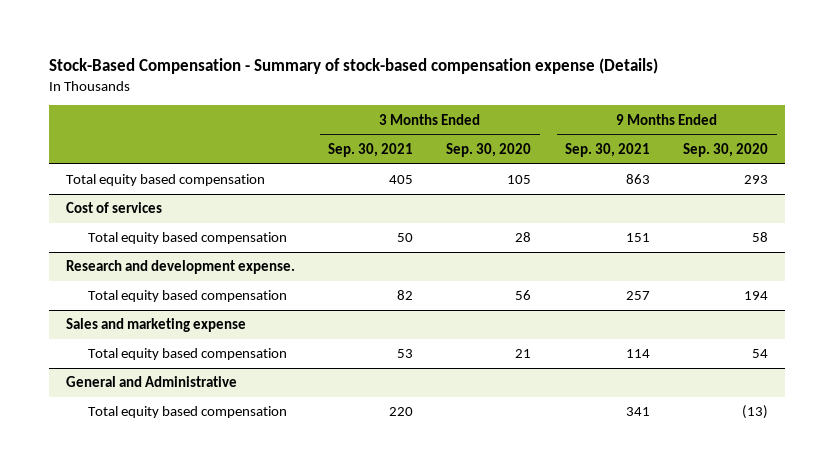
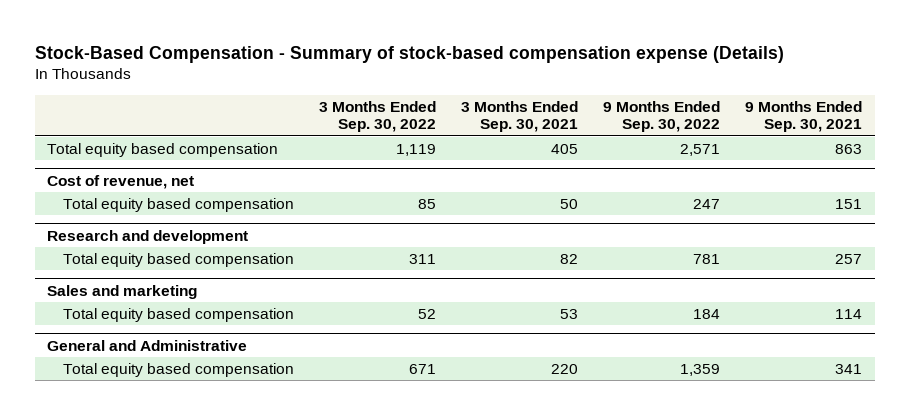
- | 3 Months Ended Sep. 30, 2021 | 3 Months Ended Sep. 30, 2020 | 9 Months Ended Sep. 30, 2021 | 9 Months Ended Sep. 30, 2020
+ | 3 Months Ended Sep. 30, 2022 | 3 Months Ended Sep. 30, 2021 | 9 Months Ended Sep. 30, 2022 | 9 Months Ended Sep. 30, 2021
- Cost of services
+ Cost of revenue, net
- Research and development expense.
+ Research and development
- Sales and marketing expense
+ Sales and marketing

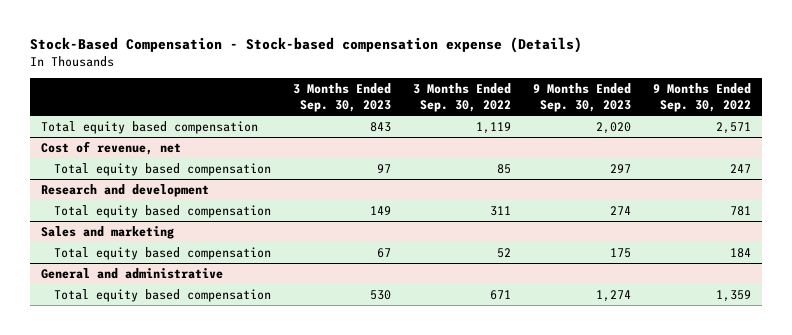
- Stock-Based Compensation - Summary of stock-based compensation expense (Details)
+ Stock-Based Compensation - Stock-based compensation expense (Details)
- | 3 Months Ended Sep. 30, 2022 | 3 Months Ended Sep. 30, 2021 | 9 Months Ended Sep. 30, 2022 | 9 Months Ended Sep. 30, 2021
+ | 3 Months Ended Sep. 30, 2023 | 3 Months Ended Sep. 30, 2022 | 9 Months Ended Sep. 30, 2023 | 9 Months Ended Sep. 30, 2022
- General and Administrative
+ General and administrative

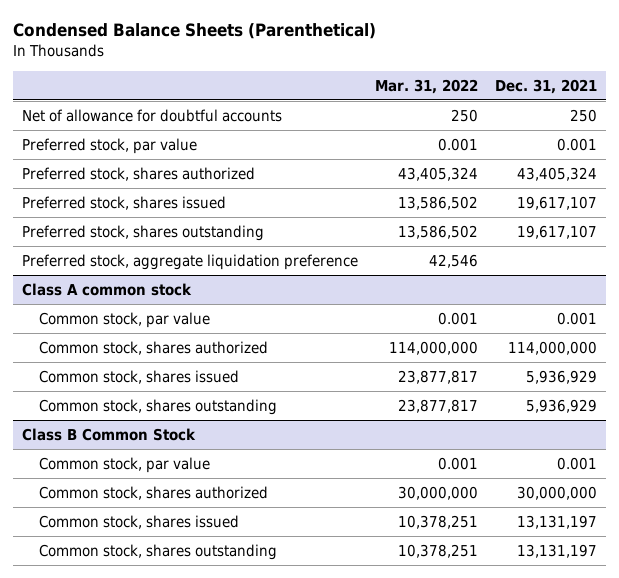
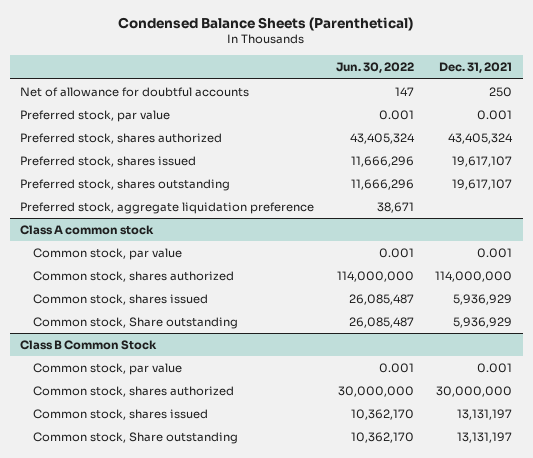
- | Mar. 31, 2022 | Dec. 31, 2021
+ | Jun. 30, 2022 | Dec. 31, 2021
@ Class A common stock
- Common stock, shares outstanding | 23,877,817 | 5,936,929
+ Common stock, Share outstanding | 26,085,487 | 5,936,929
@ Class B Common Stock
- Common stock, shares outstanding | 10,378,251 | 13,131,197
+ Common stock, Share outstanding | 10,362,170 | 13,131,197

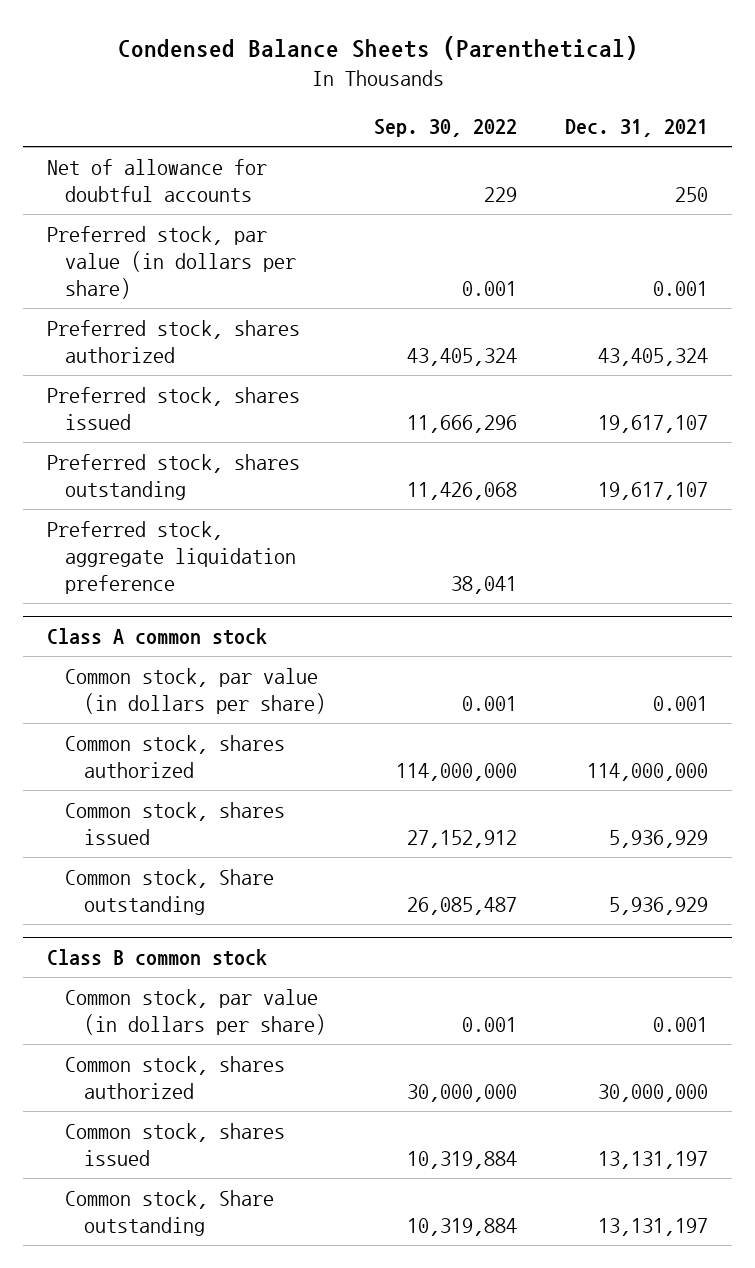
- | Jun. 30, 2022 | Dec. 31, 2021
+ | Sep. 30, 2022 | Dec. 31, 2021
- Preferred stock, par value | 0.001 | 0.001
+ Preferred stock, par value (in dollars per share) | 0.001 | 0.001
@ Class A common stock
- Common stock, par value | 0.001 | 0.001
+ Common stock, par value (in dollars per share) | 0.001 | 0.001
- Class B Common Stock
- Common stock, par value | 0.001 | 0.001
+ Class B common stock
+ Common stock, par value (in dollars per share) | 0.001 | 0.001

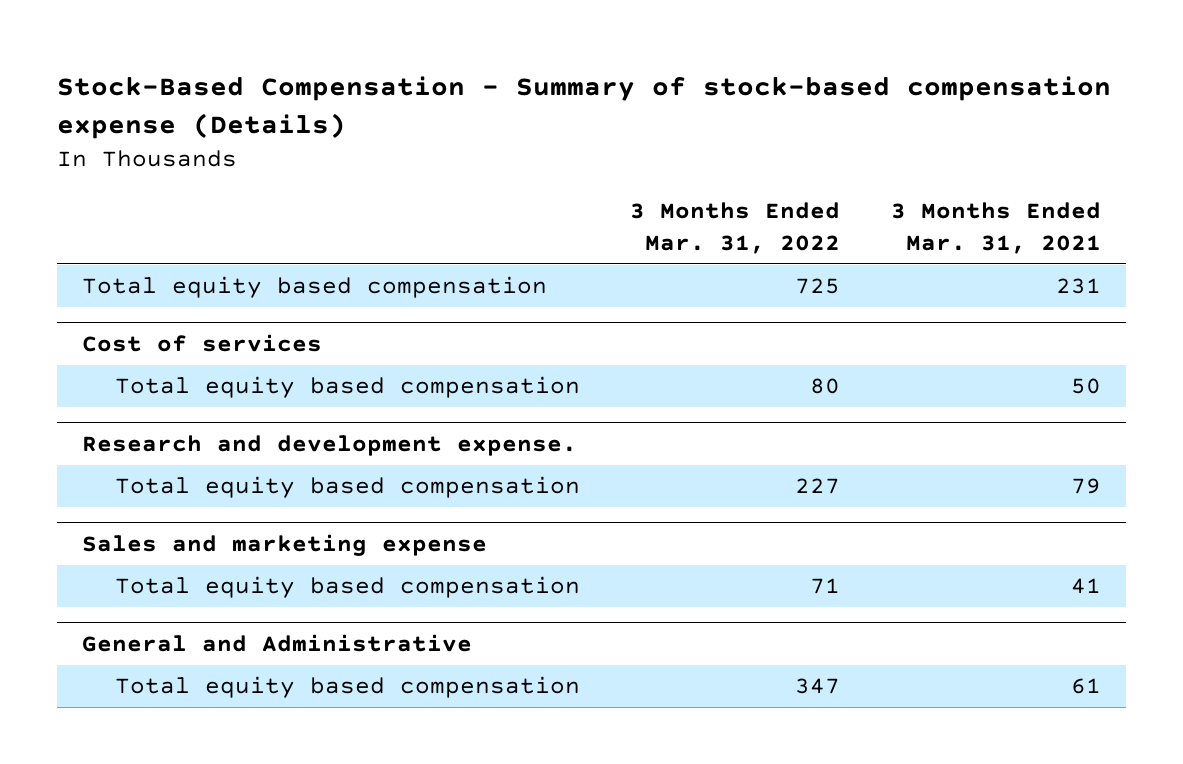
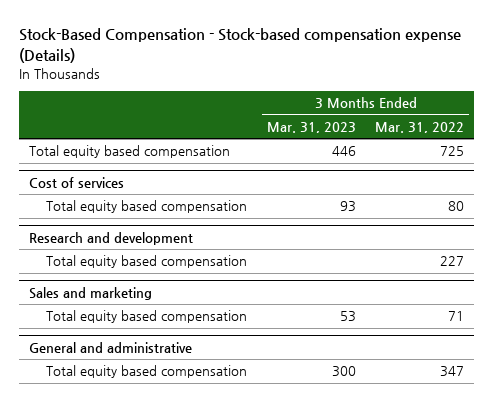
- Stock-Based Compensation - Summary of stock-based compensation expense (Details)
+ Stock-Based Compensation - Stock-based compensation expense (Details)
- | 3 Months Ended Mar. 31, 2022 | 3 Months Ended Mar. 31, 2021
+ | 3 Months Ended Mar. 31, 2023 | 3 Months Ended Mar. 31, 2022
- Research and development expense.
+ Research and development
- Sales and marketing expense
+ Sales and marketing
- General and Administrative
+ General and administrative

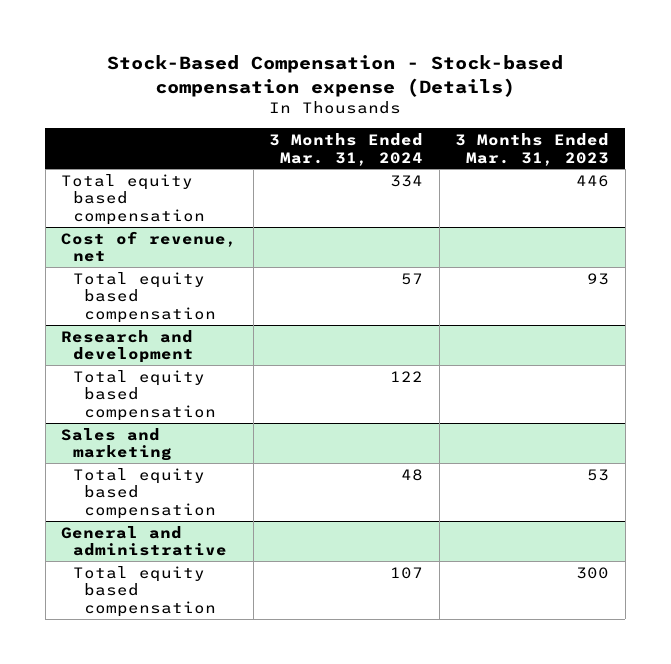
- | 3 Months Ended Mar. 31, 2023 | 3 Months Ended Mar. 31, 2022
+ | 3 Months Ended Mar. 31, 2024 | 3 Months Ended Mar. 31, 2023
- Cost of services
+ Cost of revenue, net

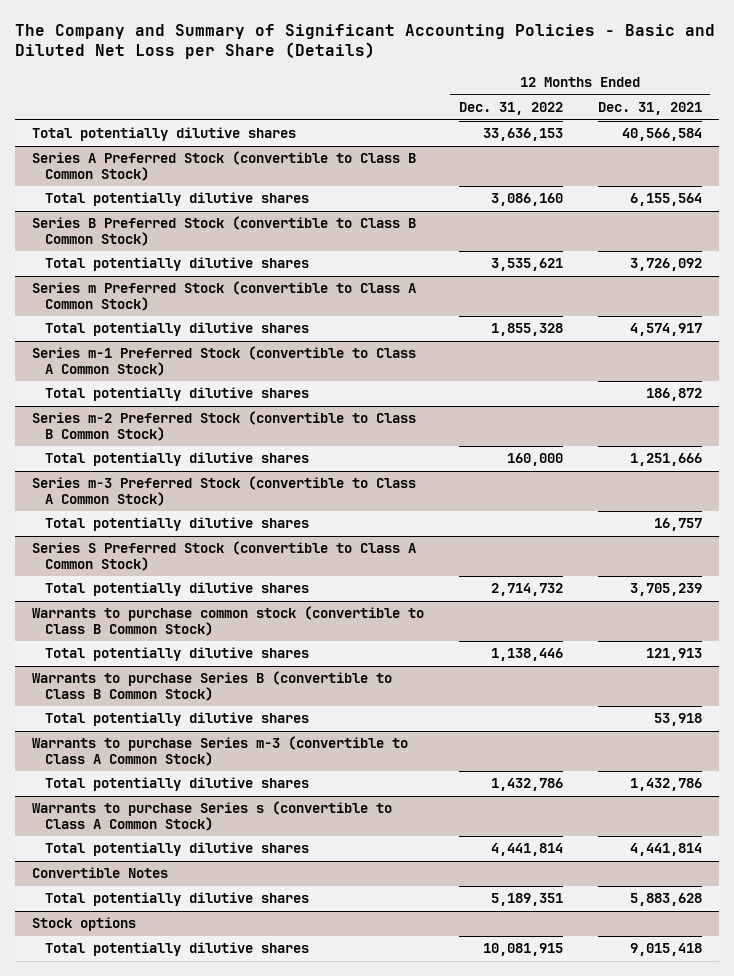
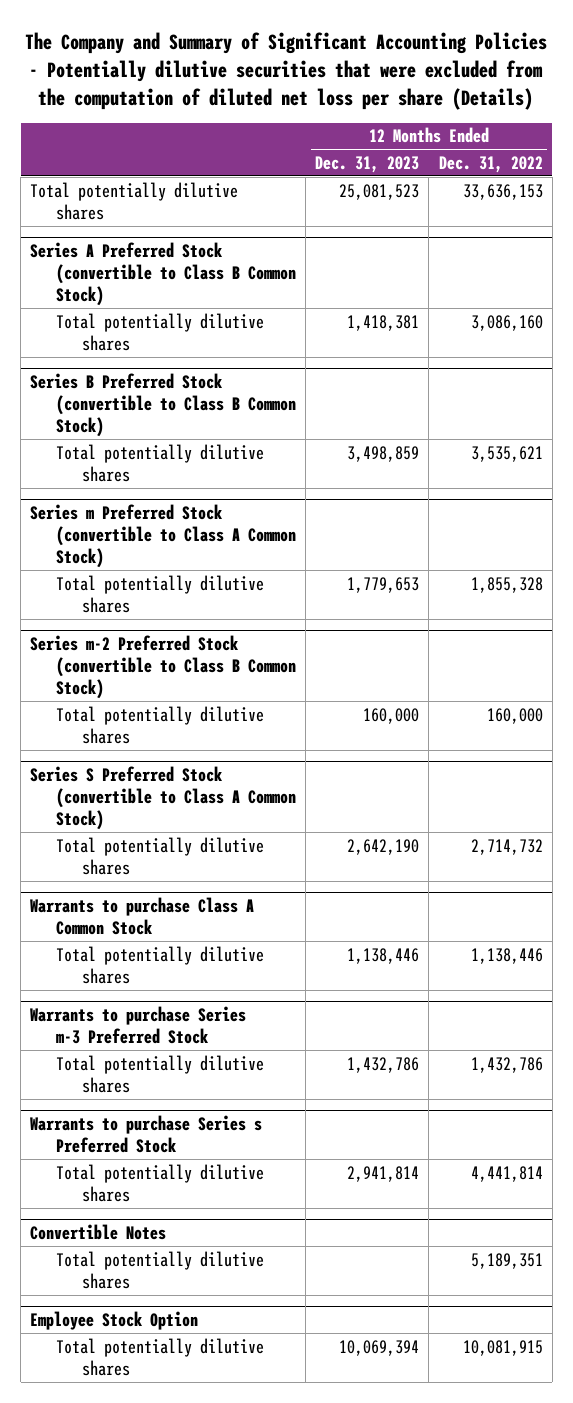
- The Company and Summary of Significant Accounting Policies - Basic and Diluted Net Loss per Share (Details)
+ The Company and Summary of Significant Accounting Policies - Potentially dilutive securities that were excluded from the computation of diluted net loss per share (Details)
- | 12 Months Ended Dec. 31, 2022 | 12 Months Ended Dec. 31, 2021
+ | 12 Months Ended Dec. 31, 2023 | 12 Months Ended Dec. 31, 2022
- Series m-1 Preferred Stock (convertible to Class A Common Stock)
- Total potentially dilutive shares | | 186,872
- Series m-3 Preferred Stock (convertible to Class A Common Stock)
- Total potentially dilutive shares | | 16,757
- Warrants to purchase common stock (convertible to Class B Common Stock)
+ Warrants to purchase Class A Common Stock
- Warrants to purchase Series B (convertible to Class B Common Stock)
- Total potentially dilutive shares | | 53,918
- Warrants to purchase Series m-3 (convertible to Class A Common Stock)
+ Warrants to purchase Series m-3 Preferred Stock
- Warrants to purchase Series s (convertible to Class A Common Stock)
+ Warrants to purchase Series s Preferred Stock
- Stock options
+ Employee Stock Option

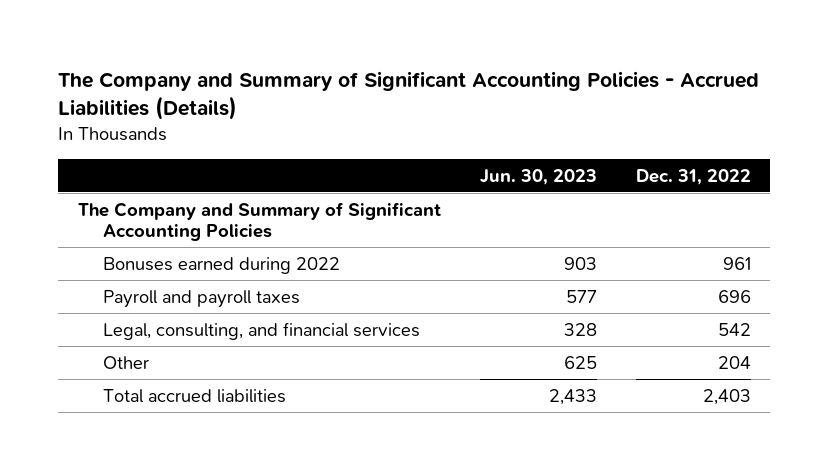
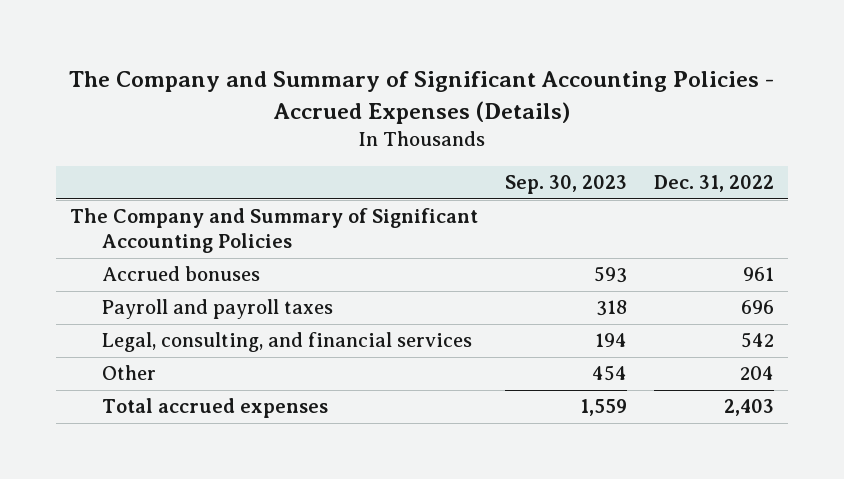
- The Company and Summary of Significant Accounting Policies - Accrued Liabilities (Details)
+ The Company and Summary of Significant Accounting Policies - Accrued Expenses (Details)
- | Jun. 30, 2023 | Dec. 31, 2022
+ | Sep. 30, 2023 | Dec. 31, 2022
- Bonuses earned during 2022 | 903 | 961
+ Accrued bonuses | 593 | 961
- Total accrued liabilities | 2,433 | 2,403
+ Total accrued expenses | 1,559 | 2,403

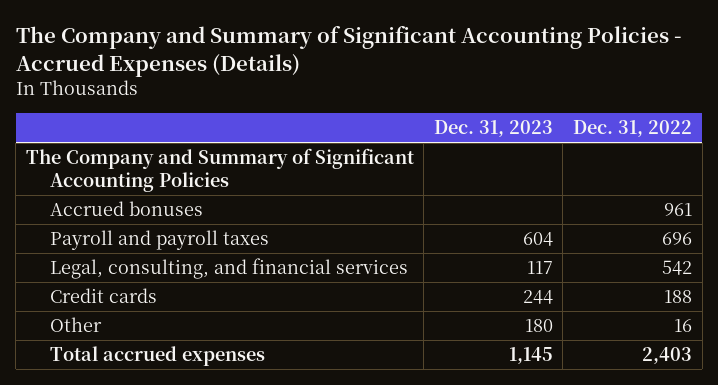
- | Sep. 30, 2023 | Dec. 31, 2022
+ | Dec. 31, 2023 | Dec. 31, 2022
- Other | 454 | 204
+ Credit cards | 244 | 188
+ Other | 180 | 16

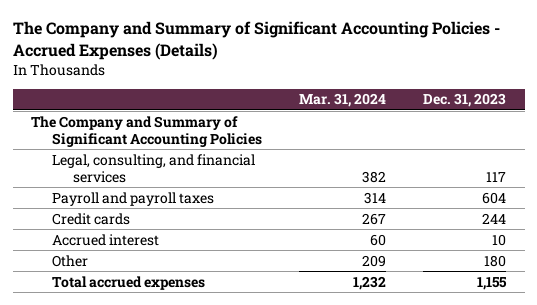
- | Dec. 31, 2023 | Dec. 31, 2022
+ | Mar. 31, 2024 | Dec. 31, 2023
- Accrued bonuses | | 961
moved down: Payroll and payroll taxes | 314 | 604
+ Accrued interest | 60 | 10
- Total accrued expenses | 1,145 | 2,403
+ Total accrued expenses | 1,232 | 1,155

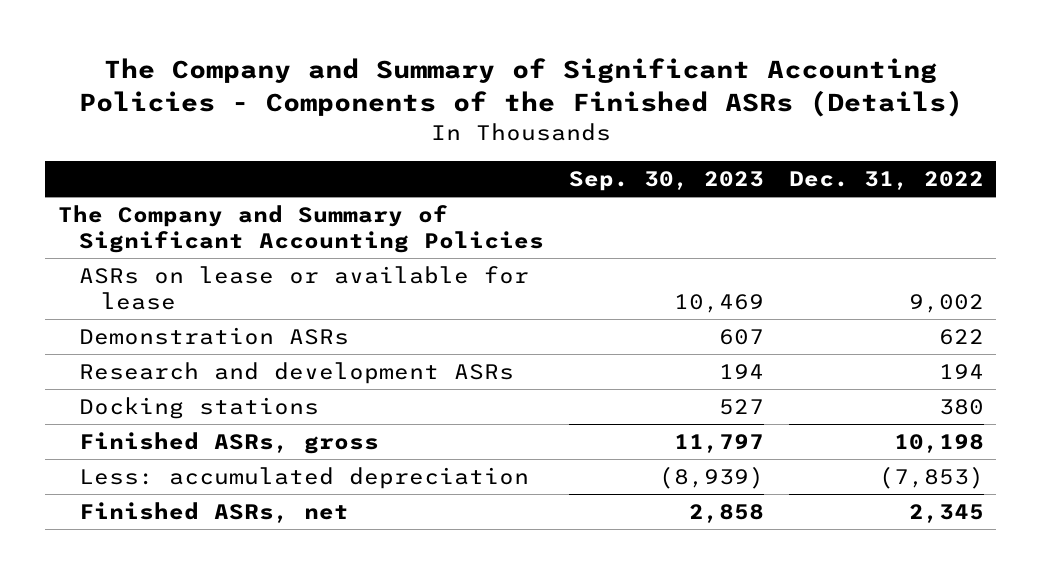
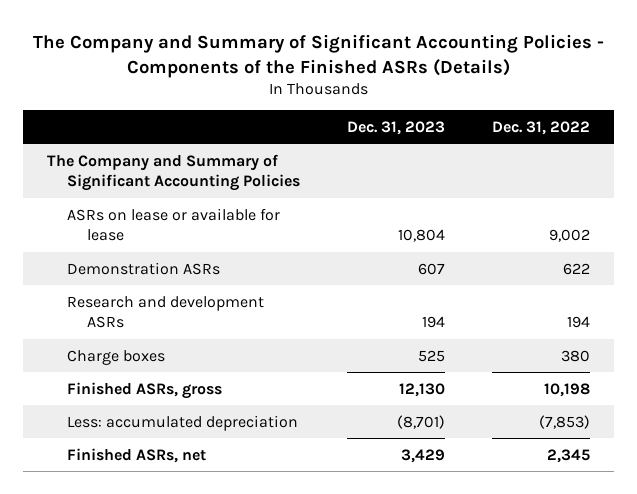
- | Sep. 30, 2023 | Dec. 31, 2022
+ | Dec. 31, 2023 | Dec. 31, 2022
- Docking stations | 527 | 380
+ Charge boxes | 525 | 380

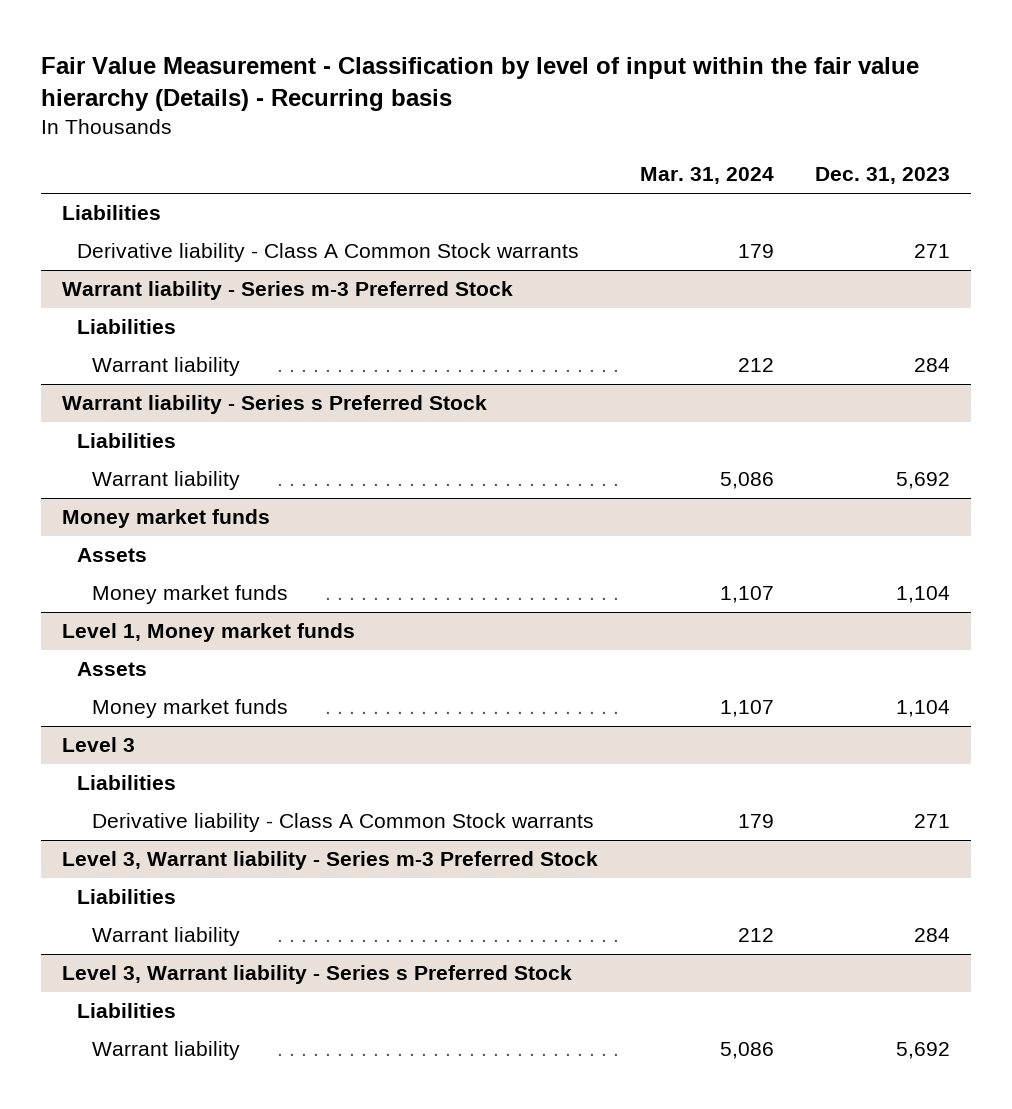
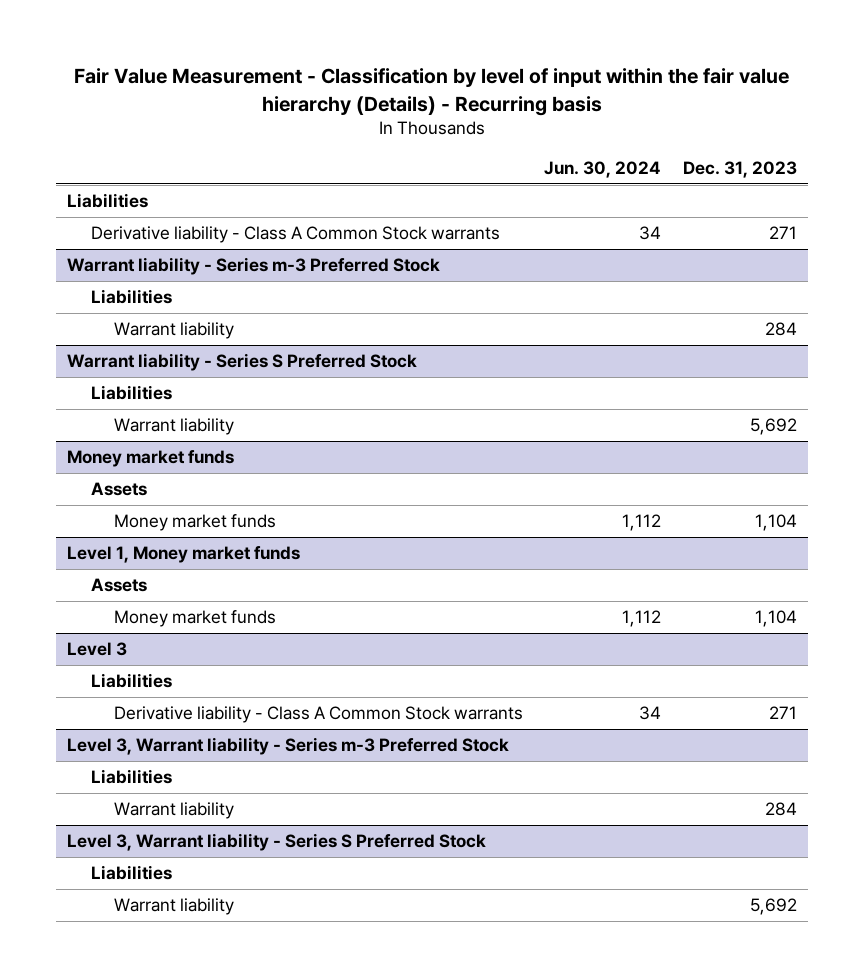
- | Mar. 31, 2024 | Dec. 31, 2023
+ | Jun. 30, 2024 | Dec. 31, 2023
- Warrant liability - Series s Preferred Stock
+ Warrant liability - Series S Preferred Stock
- Level 3, Warrant liability - Series s Preferred Stock
+ Level 3, Warrant liability - Series S Preferred Stock

